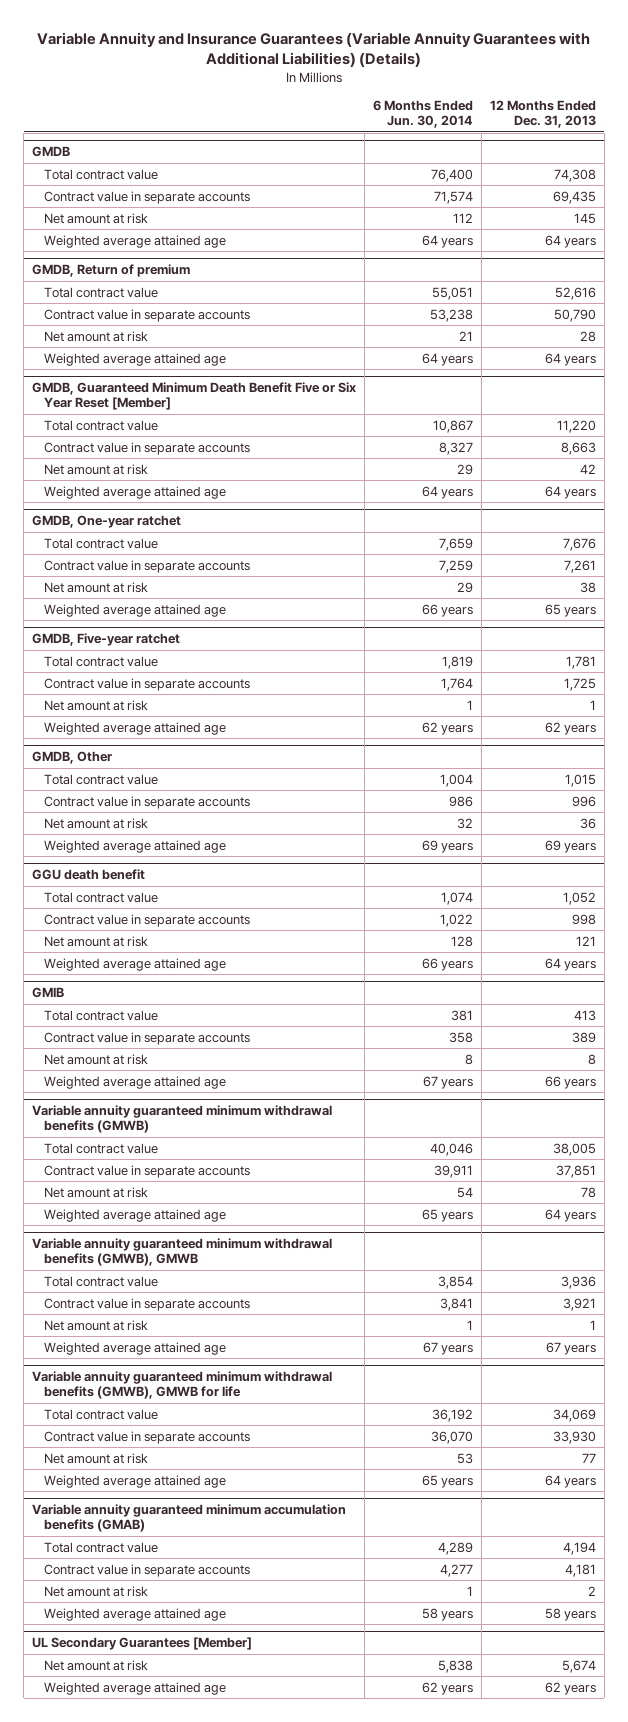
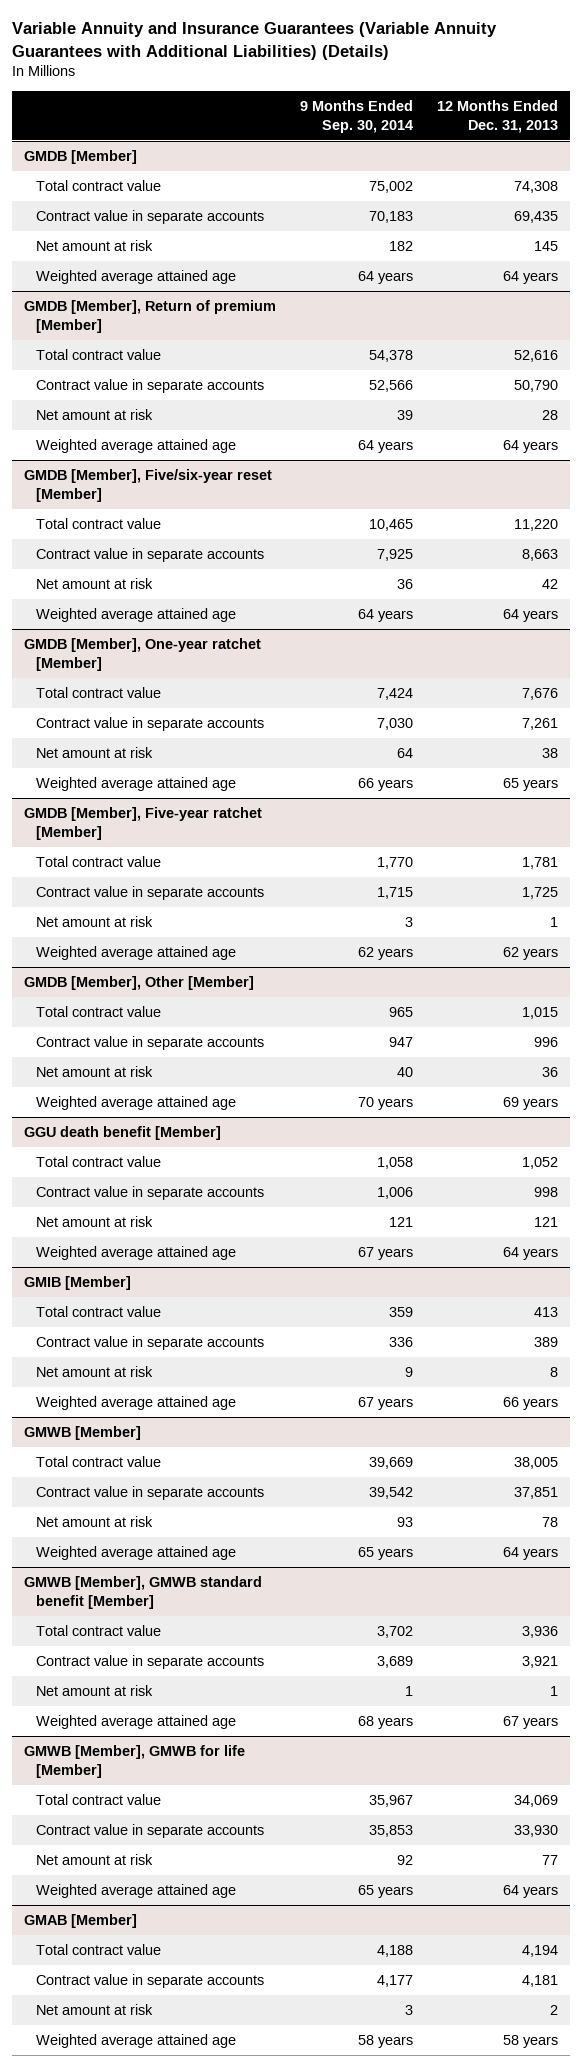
- | 6 Months Ended Jun. 30, 2014 | 12 Months Ended Dec. 31, 2013
+ | 9 Months Ended Sep. 30, 2014 | 12 Months Ended Dec. 31, 2013
- GMDB
+ GMDB [Member]
- GMDB, Return of premium
+ GMDB [Member], Return of premium [Member]
- GMDB, Guaranteed Minimum Death Benefit Five or Six Year Reset [Member]
+ GMDB [Member], Five/six-year reset [Member]
- GMDB, One-year ratchet
+ GMDB [Member], One-year ratchet [Member]
- GMDB, Five-year ratchet
+ GMDB [Member], Five-year ratchet [Member]
- GMDB, Other
+ GMDB [Member], Other [Member]
- GGU death benefit
+ GGU death benefit [Member]
- GMIB
+ GMIB [Member]
- Variable annuity guaranteed minimum withdrawal benefits (GMWB)
+ GMWB [Member]
- Variable annuity guaranteed minimum withdrawal benefits (GMWB), GMWB
+ GMWB [Member], GMWB standard benefit [Member]
- Variable annuity guaranteed minimum withdrawal benefits (GMWB), GMWB for life
+ GMWB [Member], GMWB for life [Member]
- Variable annuity guaranteed minimum accumulation benefits (GMAB)
+ GMAB [Member]
- UL Secondary Guarantees [Member]
- Net amount at risk | 5,838 | 5,674
- Weighted average attained age | 62 years | 62 years

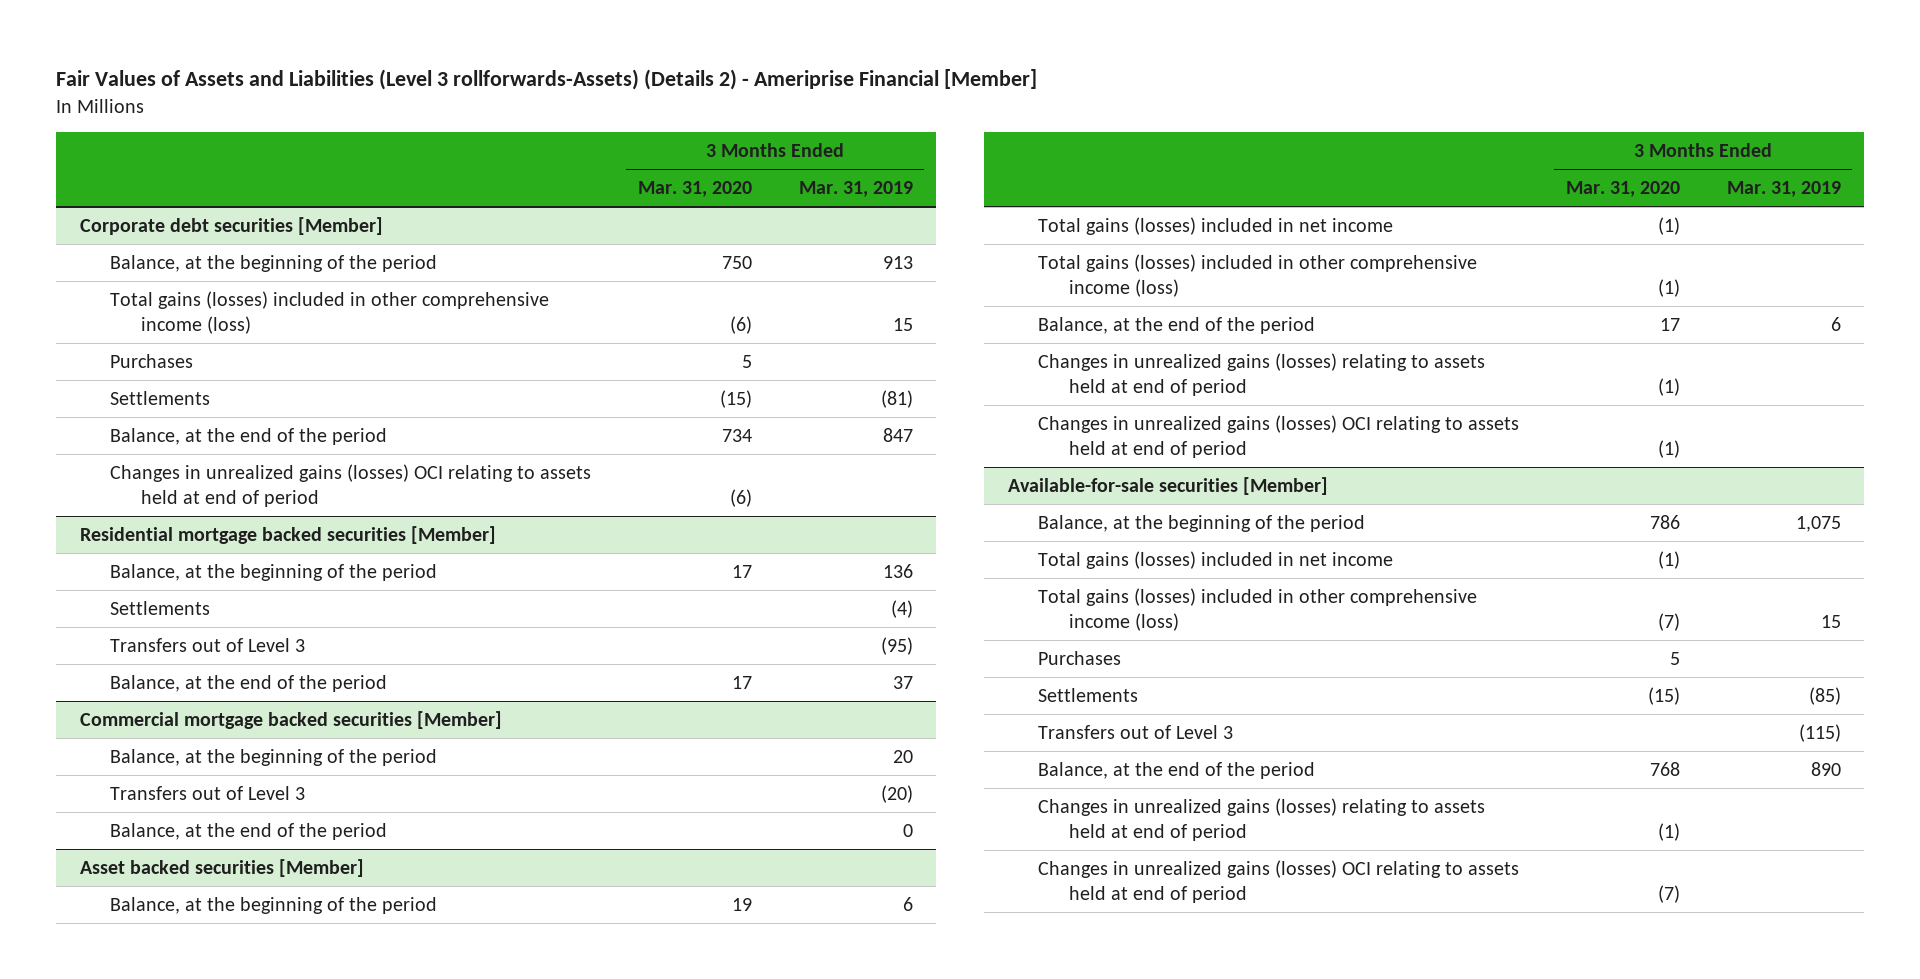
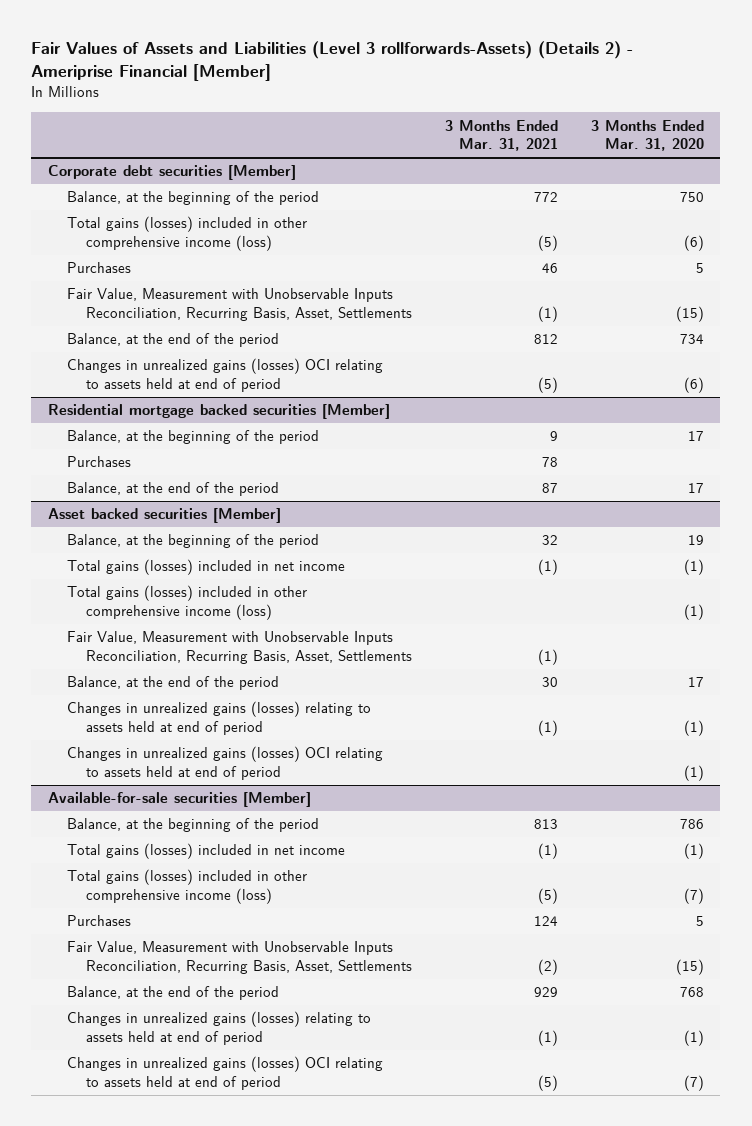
- | 3 Months Ended Mar. 31, 2020 | 3 Months Ended Mar. 31, 2019
+ | 3 Months Ended Mar. 31, 2021 | 3 Months Ended Mar. 31, 2020
@ Corporate debt securities [Member]
- Settlements | (15) | (81)
+ Fair Value, Measurement with Unobservable Inputs Reconciliation, Recurring Basis, Asset, Settlements | (1) | (15)
@ Residential mortgage backed securities [Member]
- Settlements | | (4)
- Transfers out of Level 3 | | (95)
+ Purchases | 78 |
- Commercial mortgage backed securities [Member]
- Balance, at the beginning of the period | | 20
- Transfers out of Level 3 | | (20)
- Balance, at the end of the period | | 0
@ Asset backed securities [Member]
+ Fair Value, Measurement with Unobservable Inputs Reconciliation, Recurring Basis, Asset, Settlements | (1) |
@ Available-for-sale securities [Member]
- Settlements | (15) | (85)
- Transfers out of Level 3 | | (115)
+ Fair Value, Measurement with Unobservable Inputs Reconciliation, Recurring Basis, Asset, Settlements | (2) | (15)

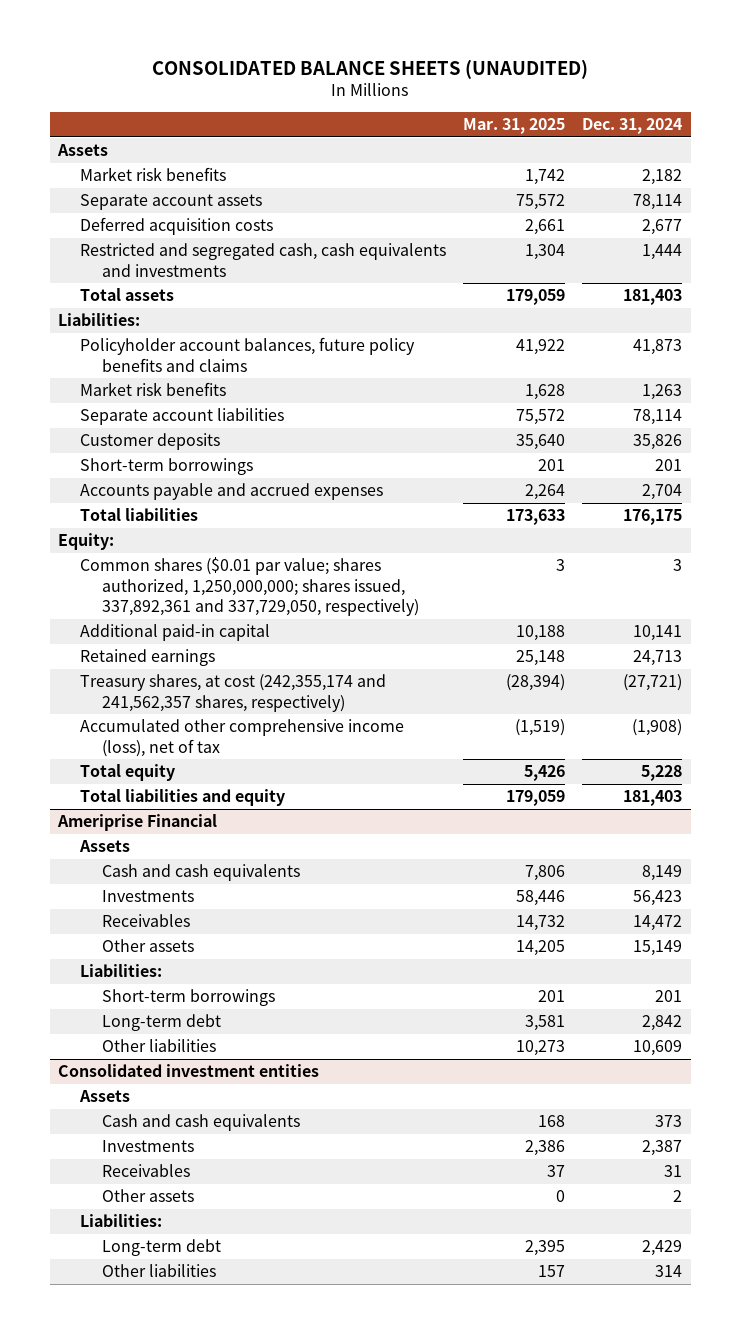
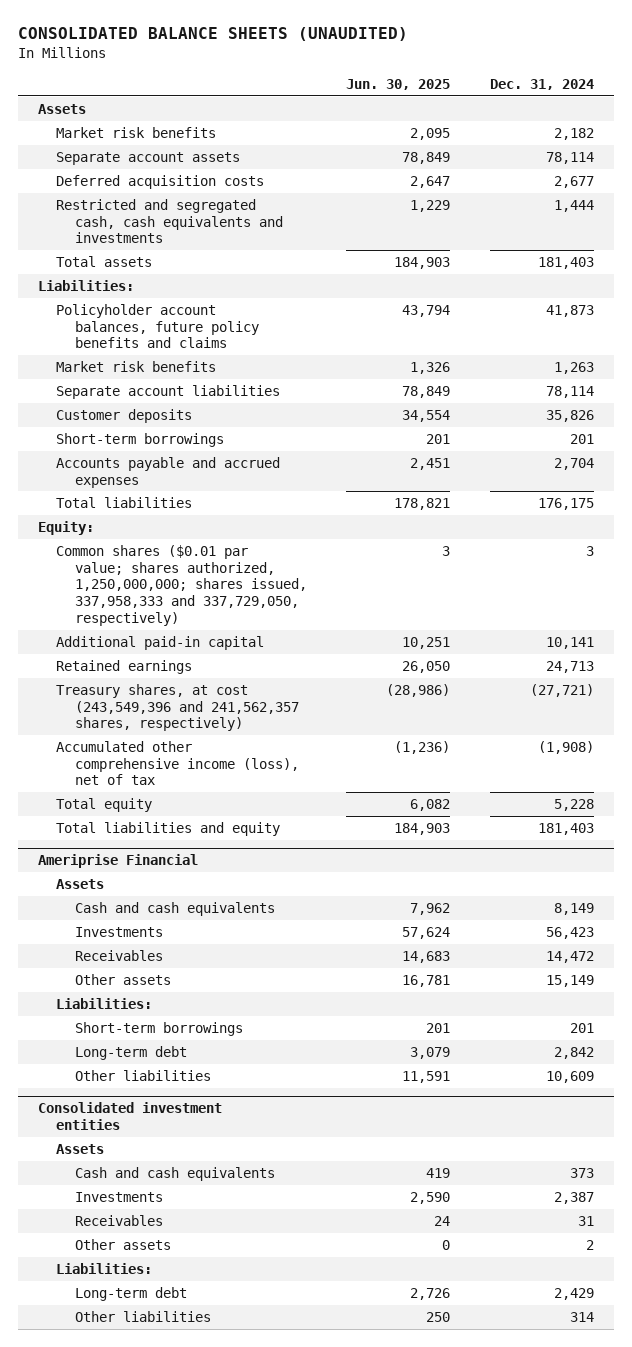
- | Mar. 31, 2025 | Dec. 31, 2024
+ | Jun. 30, 2025 | Dec. 31, 2024
- Common shares ($0.01 par value; shares authorized, 1,250,000,000; shares issued, 337,892,361 and 337,729,050, respectively) | 3 | 3
+ Common shares ($0.01 par value; shares authorized, 1,250,000,000; shares issued, 337,958,333 and 337,729,050, respectively) | 3 | 3
- Treasury shares, at cost (242,355,174 and 241,562,357 shares, respectively) | (28,394) | (27,721)
+ Treasury shares, at cost (243,549,396 and 241,562,357 shares, respectively) | (28,986) | (27,721)

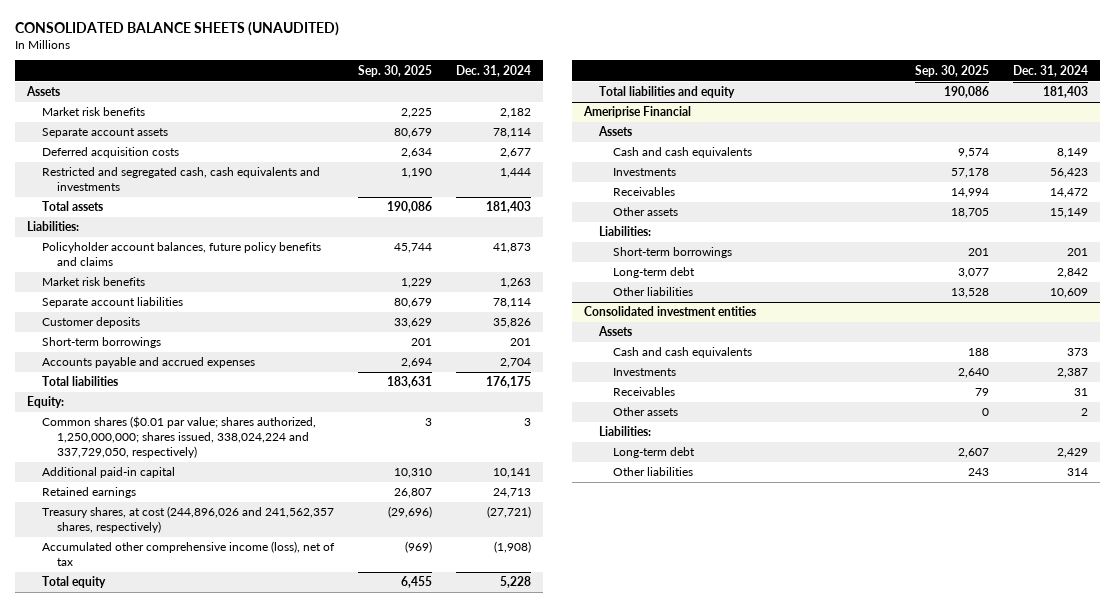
- | Jun. 30, 2025 | Dec. 31, 2024
+ | Sep. 30, 2025 | Dec. 31, 2024
- Common shares ($0.01 par value; shares authorized, 1,250,000,000; shares issued, 337,958,333 and 337,729,050, respectively) | 3 | 3
+ Common shares ($0.01 par value; shares authorized, 1,250,000,000; shares issued, 338,024,224 and 337,729,050, respectively) | 3 | 3
- Treasury shares, at cost (243,549,396 and 241,562,357 shares, respectively) | (28,986) | (27,721)
+ Treasury shares, at cost (244,896,026 and 241,562,357 shares, respectively) | (29,696) | (27,721)

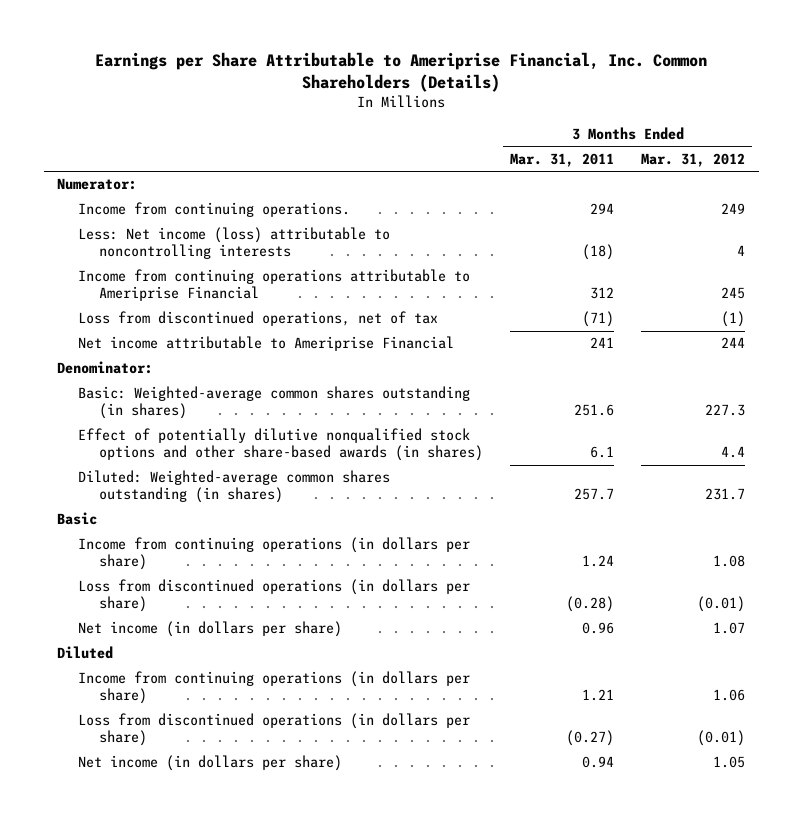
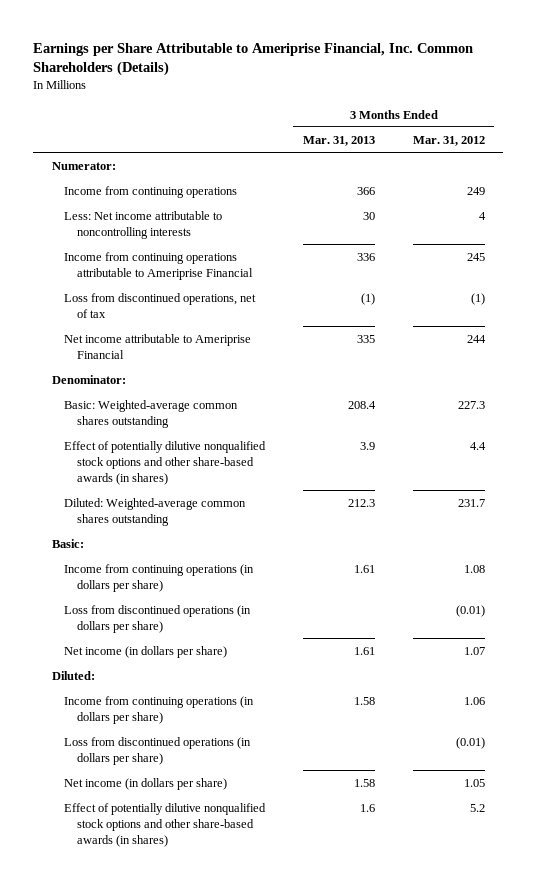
- | 3 Months Ended Mar. 31, 2011 | 3 Months Ended Mar. 31, 2012
+ | 3 Months Ended Mar. 31, 2013 | 3 Months Ended Mar. 31, 2012
- Income from continuing operations. | 294 | 249
- Less: Net income (loss) attributable to noncontrolling interests | (18) | 4
+ Income from continuing operations | 366 | 249
+ Less: Net income attributable to noncontrolling interests | 30 | 4
- Basic: Weighted-average common shares outstanding (in shares) | 251.6 | 227.3
+ Basic: Weighted-average common shares outstanding | 208.4 | 227.3
- Diluted: Weighted-average common shares outstanding (in shares) | 257.7 | 231.7
- Basic
+ Diluted: Weighted-average common shares outstanding | 212.3 | 231.7
+ Basic:
- Diluted
+ Diluted:
+ Effect of potentially dilutive nonqualified stock options and other share-based awards (in shares) | 1.6 | 5.2

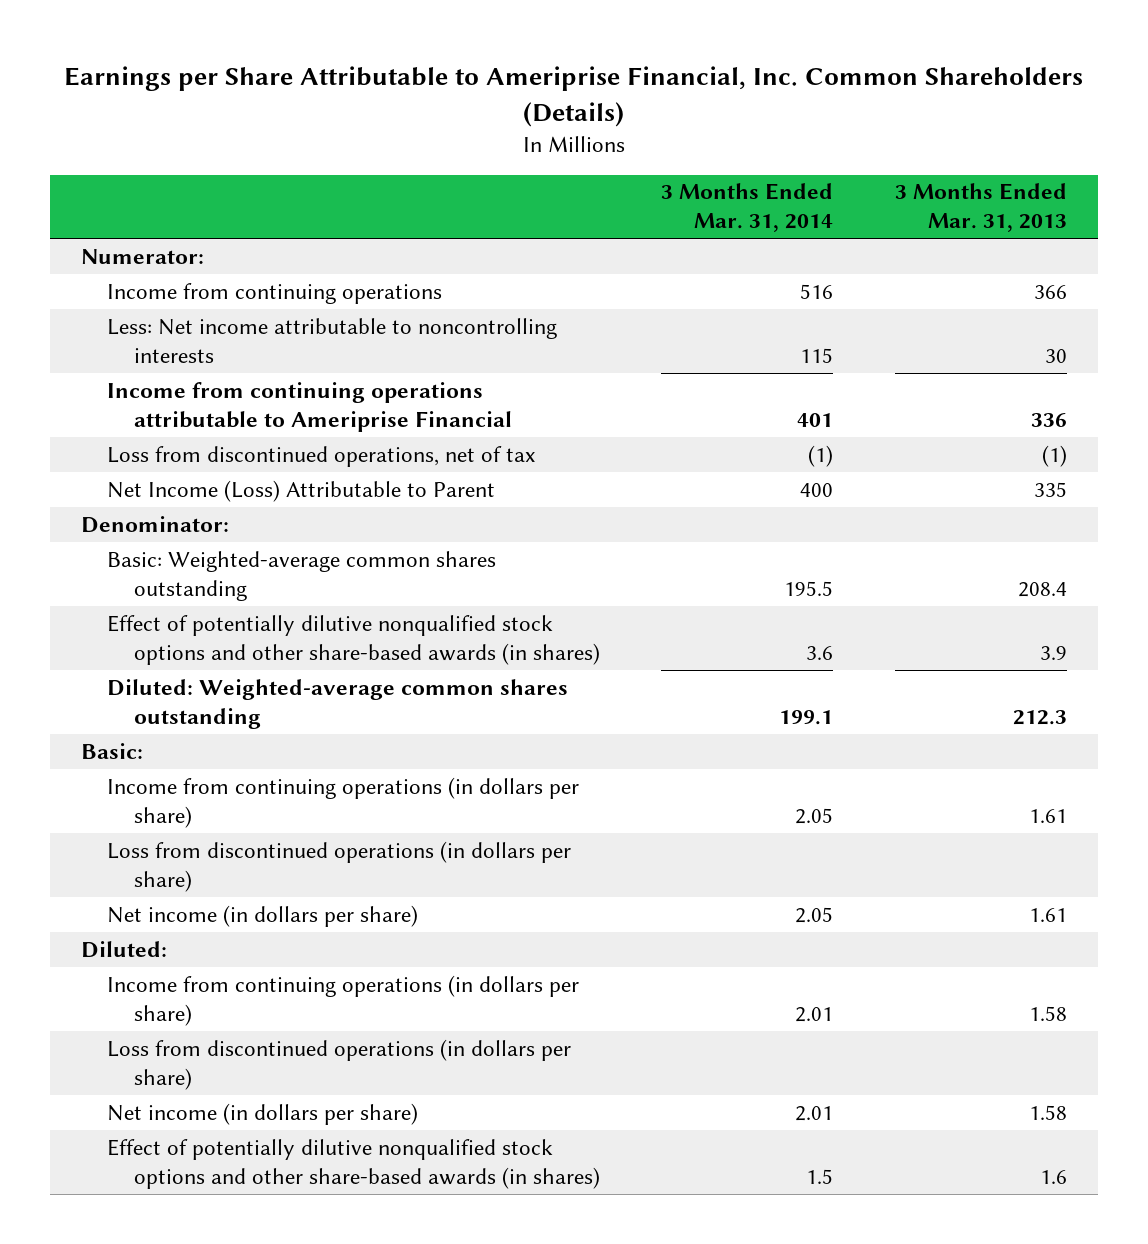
- | 3 Months Ended Mar. 31, 2013 | 3 Months Ended Mar. 31, 2012
+ | 3 Months Ended Mar. 31, 2014 | 3 Months Ended Mar. 31, 2013
- Net income attributable to Ameriprise Financial | 335 | 244
+ Net Income (Loss) Attributable to Parent | 400 | 335

